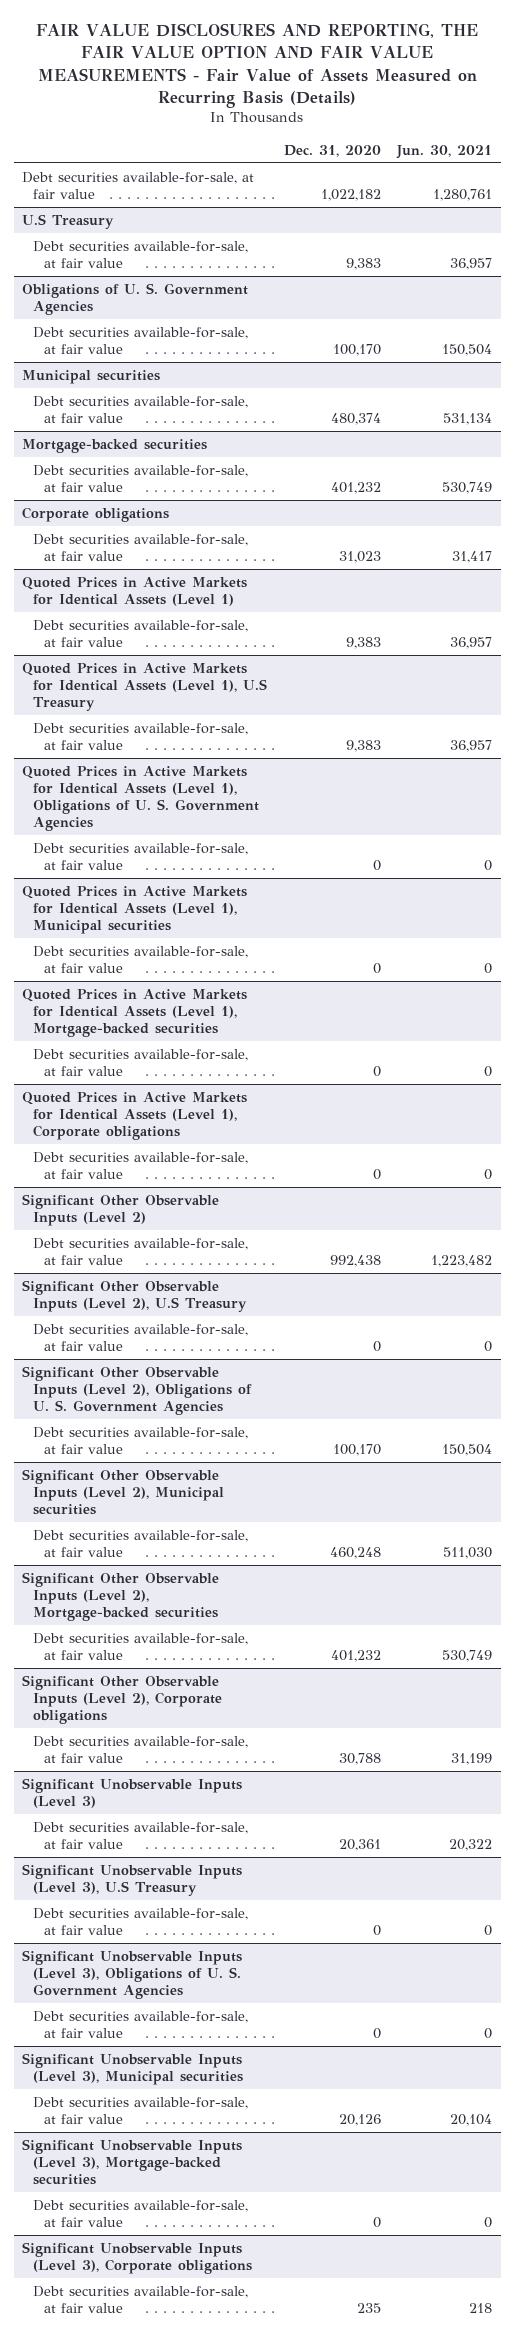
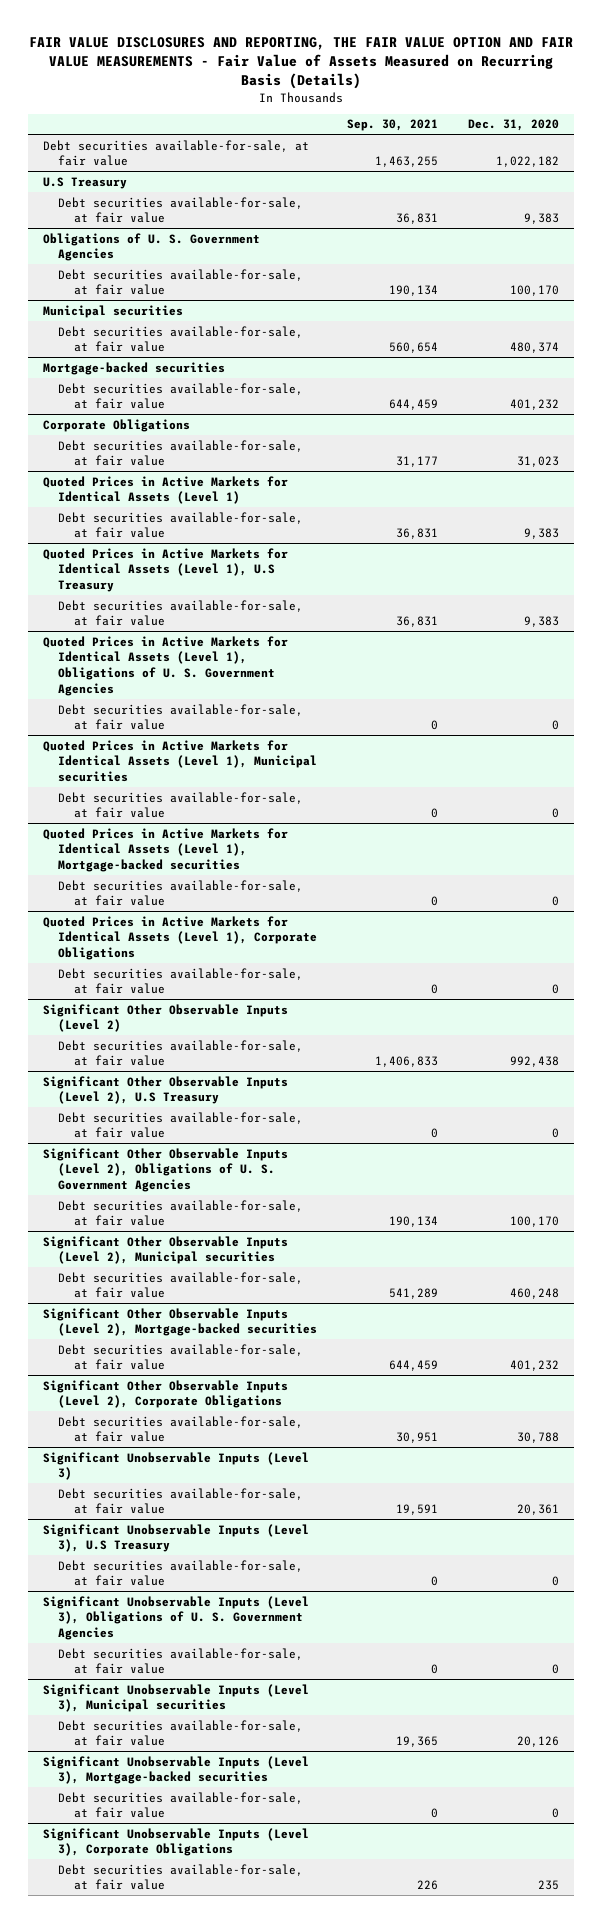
- | Dec. 31, 2020 | Jun. 30, 2021
+ | Sep. 30, 2021 | Dec. 31, 2020
- Corporate obligations
+ Corporate Obligations
- Quoted Prices in Active Markets for Identical Assets (Level 1), Corporate obligations
+ Quoted Prices in Active Markets for Identical Assets (Level 1), Corporate Obligations
- Significant Other Observable Inputs (Level 2), Corporate obligations
+ Significant Other Observable Inputs (Level 2), Corporate Obligations
- Significant Unobservable Inputs (Level 3), Corporate obligations
+ Significant Unobservable Inputs (Level 3), Corporate Obligations

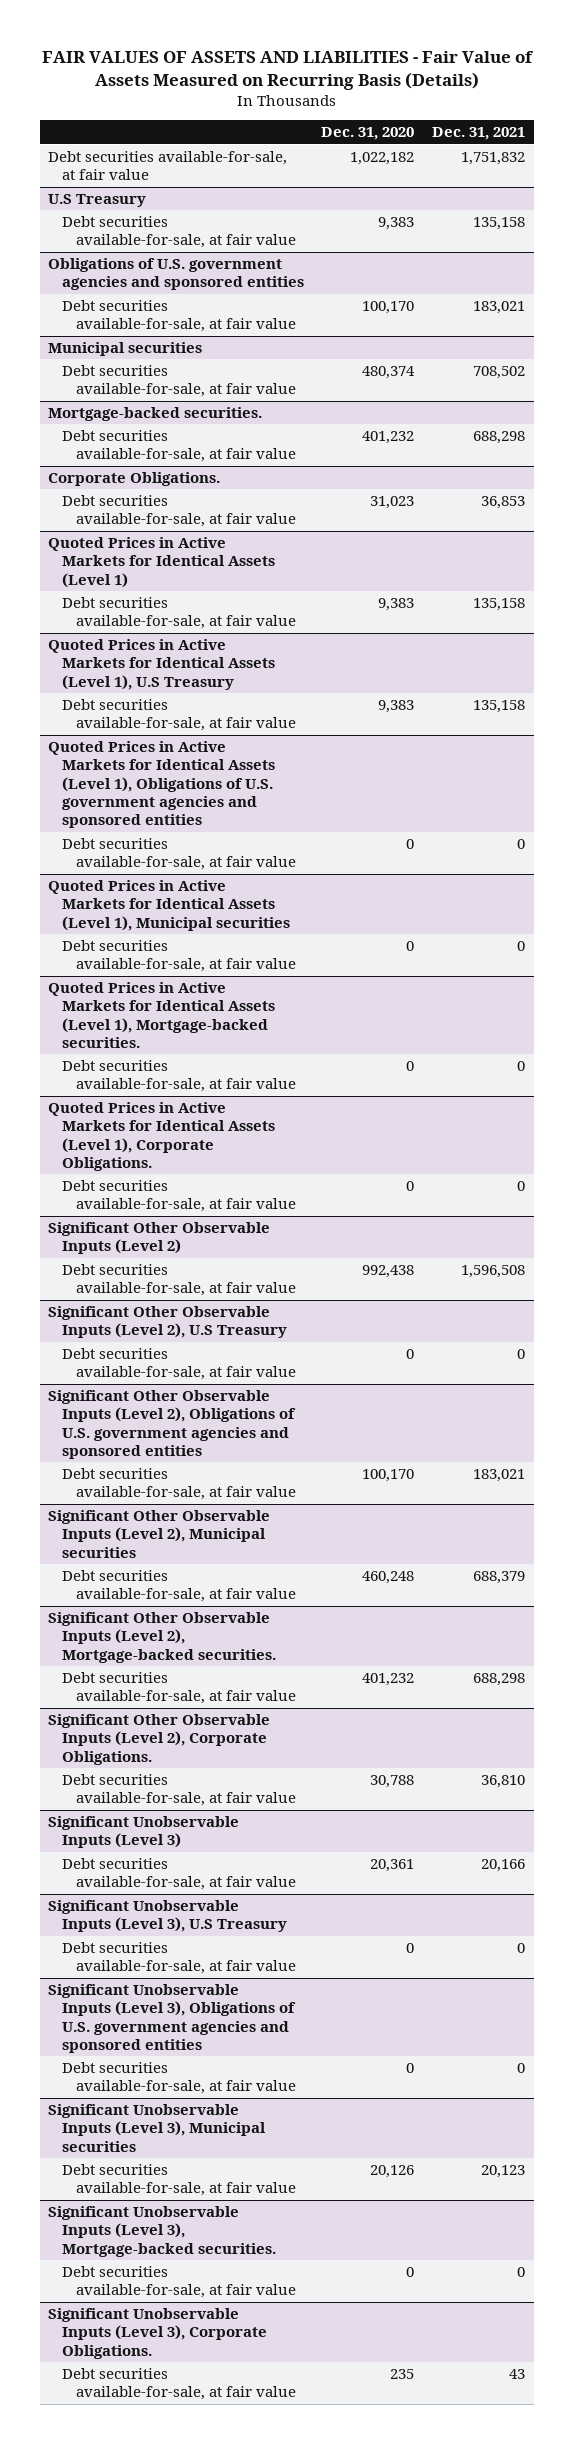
- FAIR VALUE DISCLOSURES AND REPORTING, THE FAIR VALUE OPTION AND FAIR VALUE MEASUREMENTS - Fair Value of Assets Measured on Recurring Basis (Details)
+ FAIR VALUES OF ASSETS AND LIABILITIES - Fair Value of Assets Measured on Recurring Basis (Details)
- | Sep. 30, 2021 | Dec. 31, 2020
+ | Dec. 31, 2020 | Dec. 31, 2021
- Obligations of U. S. Government Agencies
+ Obligations of U.S. government agencies and sponsored entities
- Mortgage-backed securities
+ Mortgage-backed securities.
- Corporate Obligations
+ Corporate Obligations.
- Quoted Prices in Active Markets for Identical Assets (Level 1), Obligations of U. S. Government Agencies
+ Quoted Prices in Active Markets for Identical Assets (Level 1), Obligations of U.S. government agencies and sponsored entities
- Quoted Prices in Active Markets for Identical Assets (Level 1), Mortgage-backed securities
+ Quoted Prices in Active Markets for Identical Assets (Level 1), Mortgage-backed securities.
- Quoted Prices in Active Markets for Identical Assets (Level 1), Corporate Obligations
+ Quoted Prices in Active Markets for Identical Assets (Level 1), Corporate Obligations.
- Significant Other Observable Inputs (Level 2), Obligations of U. S. Government Agencies
+ Significant Other Observable Inputs (Level 2), Obligations of U.S. government agencies and sponsored entities
- Significant Other Observable Inputs (Level 2), Mortgage-backed securities
+ Significant Other Observable Inputs (Level 2), Mortgage-backed securities.
- Significant Other Observable Inputs (Level 2), Corporate Obligations
+ Significant Other Observable Inputs (Level 2), Corporate Obligations.
- Significant Unobservable Inputs (Level 3), Obligations of U. S. Government Agencies
+ Significant Unobservable Inputs (Level 3), Obligations of U.S. government agencies and sponsored entities
- Significant Unobservable Inputs (Level 3), Mortgage-backed securities
+ Significant Unobservable Inputs (Level 3), Mortgage-backed securities.
- Significant Unobservable Inputs (Level 3), Corporate Obligations
+ Significant Unobservable Inputs (Level 3), Corporate Obligations.

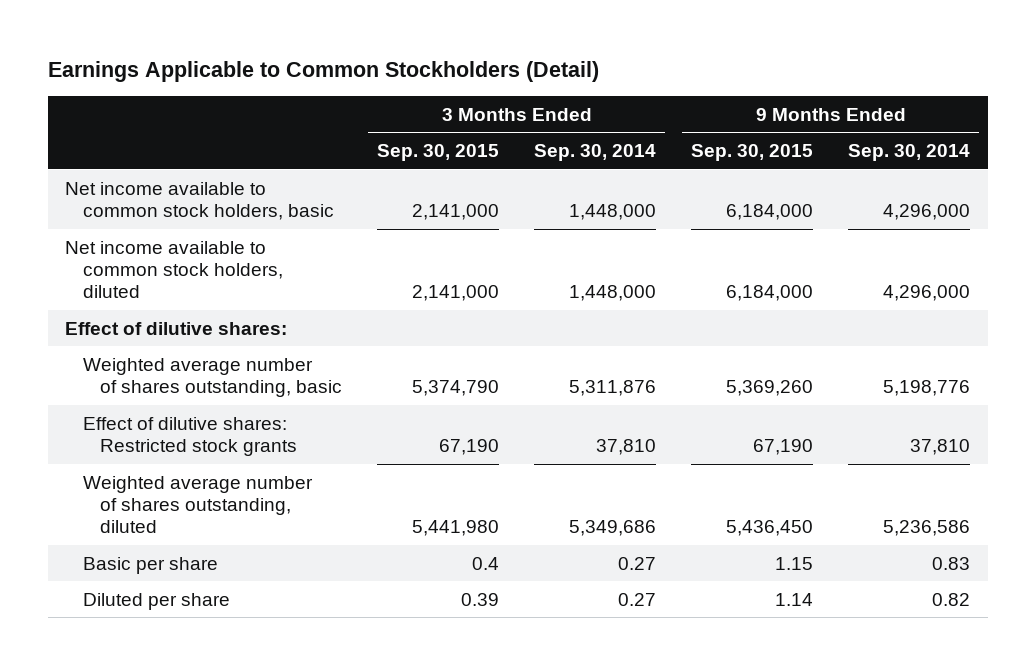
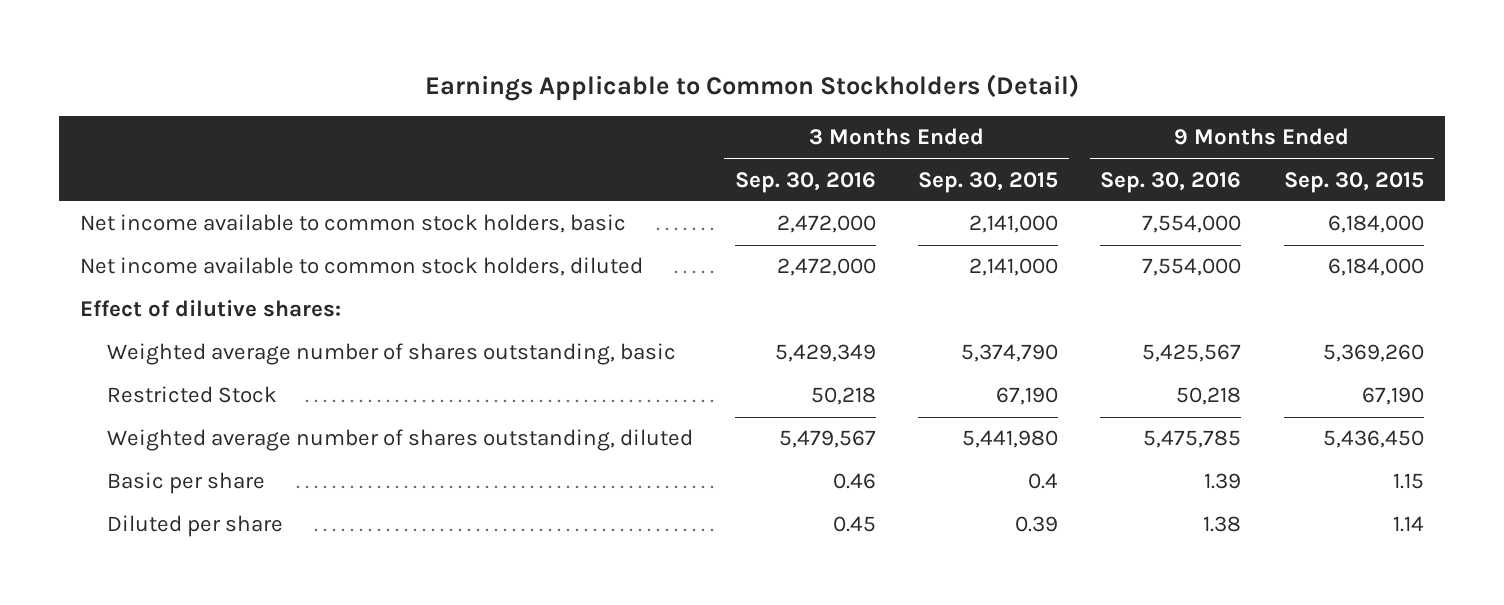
- | 3 Months Ended Sep. 30, 2015 | 3 Months Ended Sep. 30, 2014 | 9 Months Ended Sep. 30, 2015 | 9 Months Ended Sep. 30, 2014
+ | 3 Months Ended Sep. 30, 2016 | 3 Months Ended Sep. 30, 2015 | 9 Months Ended Sep. 30, 2016 | 9 Months Ended Sep. 30, 2015
- Effect of dilutive shares: Restricted stock grants | 67,190 | 37,810 | 67,190 | 37,810
+ Restricted Stock | 50,218 | 67,190 | 50,218 | 67,190

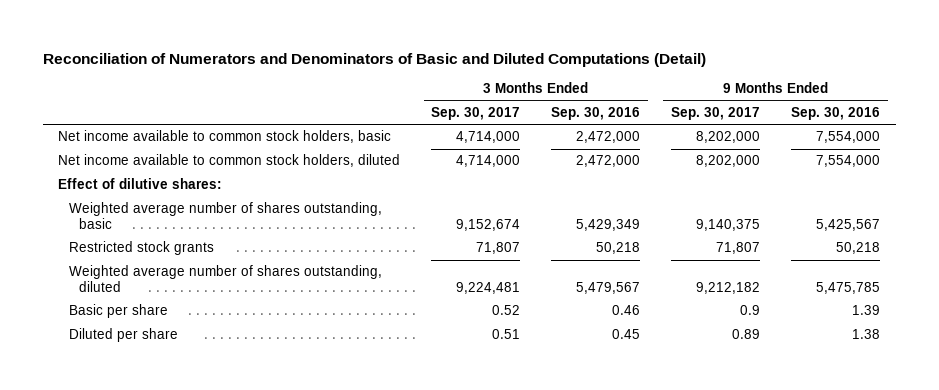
- Earnings Applicable to Common Stockholders (Detail)
+ Reconciliation of Numerators and Denominators of Basic and Diluted Computations (Detail)
- | 3 Months Ended Sep. 30, 2016 | 3 Months Ended Sep. 30, 2015 | 9 Months Ended Sep. 30, 2016 | 9 Months Ended Sep. 30, 2015
+ | 3 Months Ended Sep. 30, 2017 | 3 Months Ended Sep. 30, 2016 | 9 Months Ended Sep. 30, 2017 | 9 Months Ended Sep. 30, 2016
- Restricted Stock | 50,218 | 67,190 | 50,218 | 67,190
+ Restricted stock grants | 71,807 | 50,218 | 71,807 | 50,218

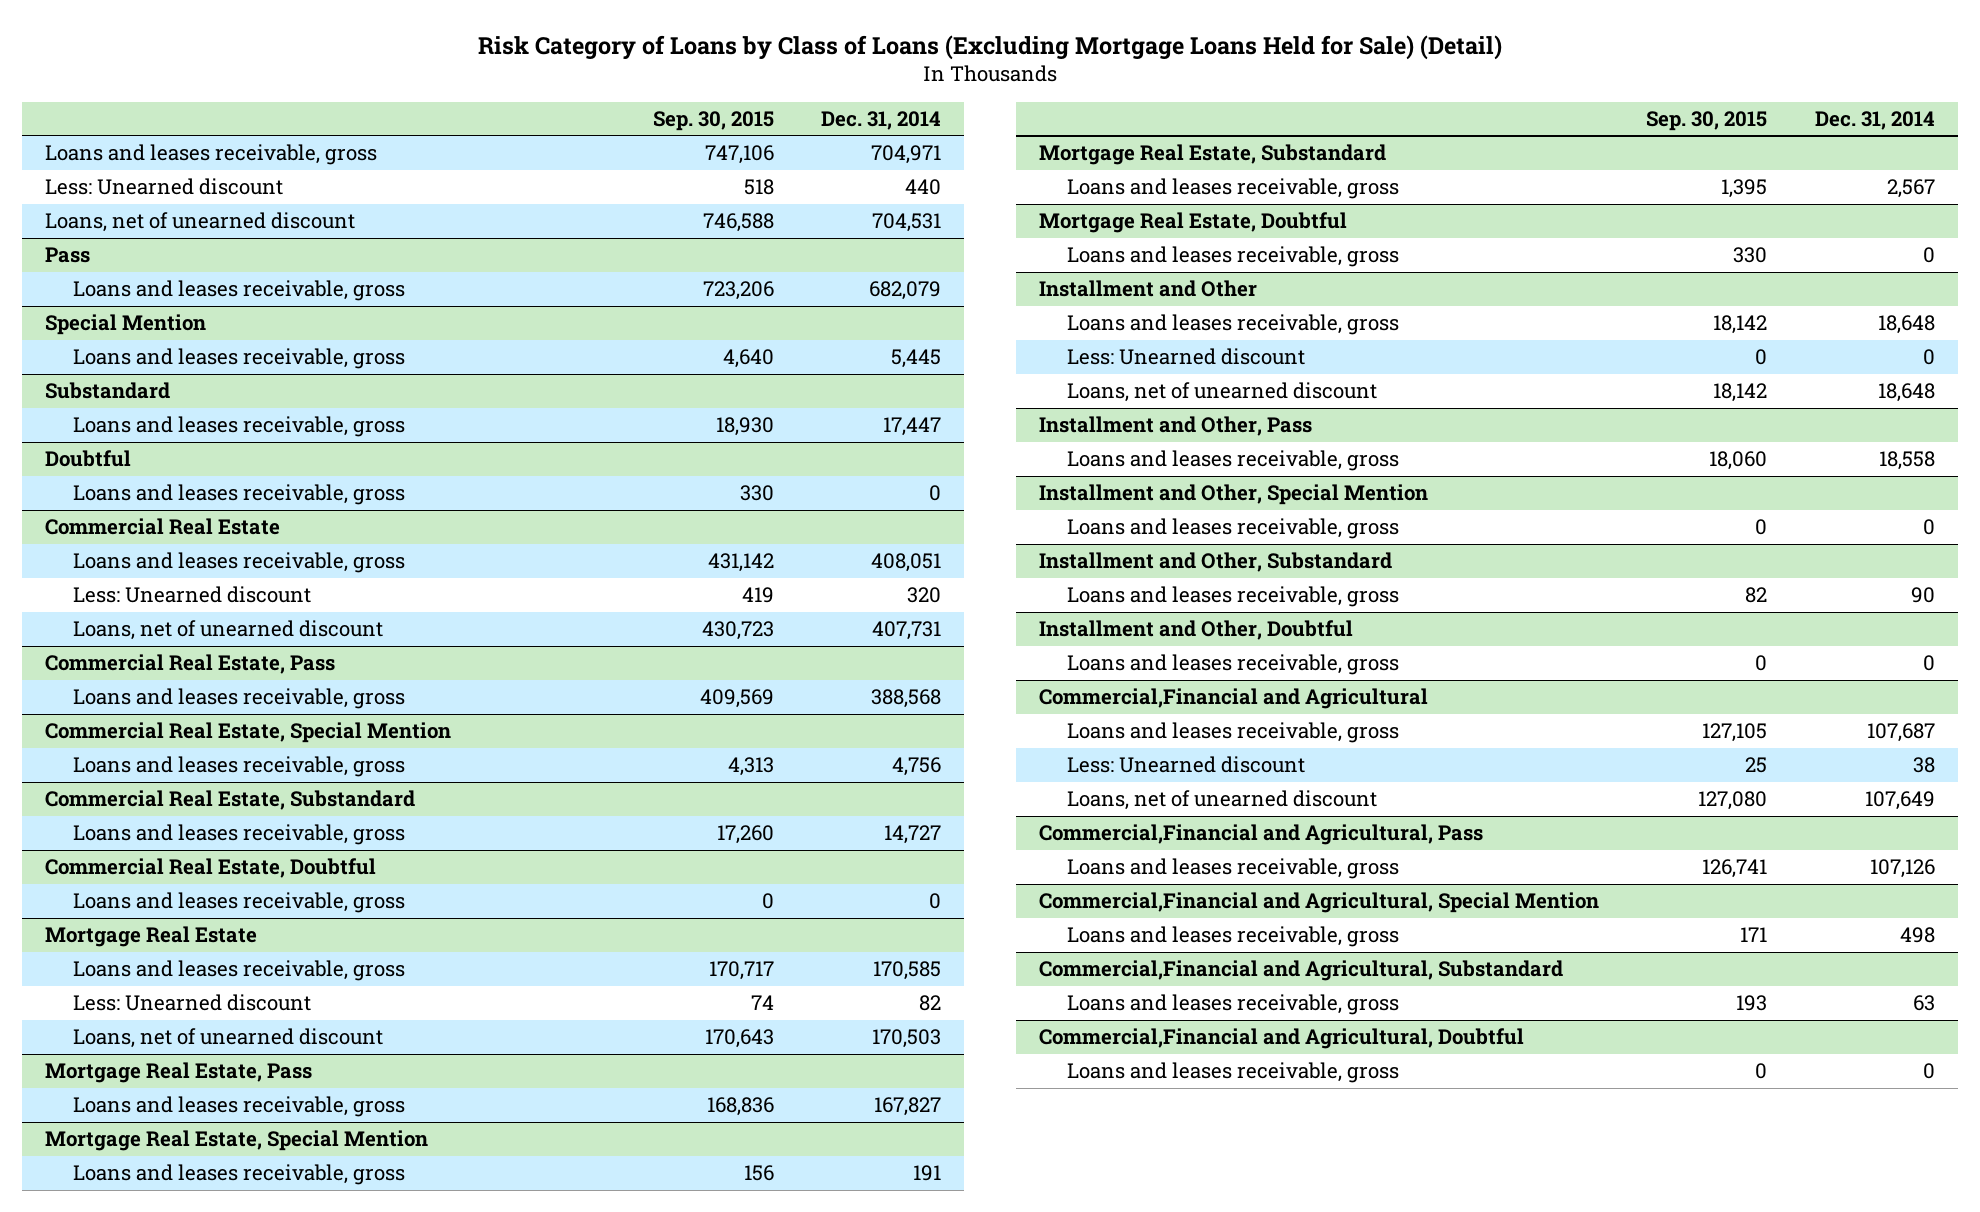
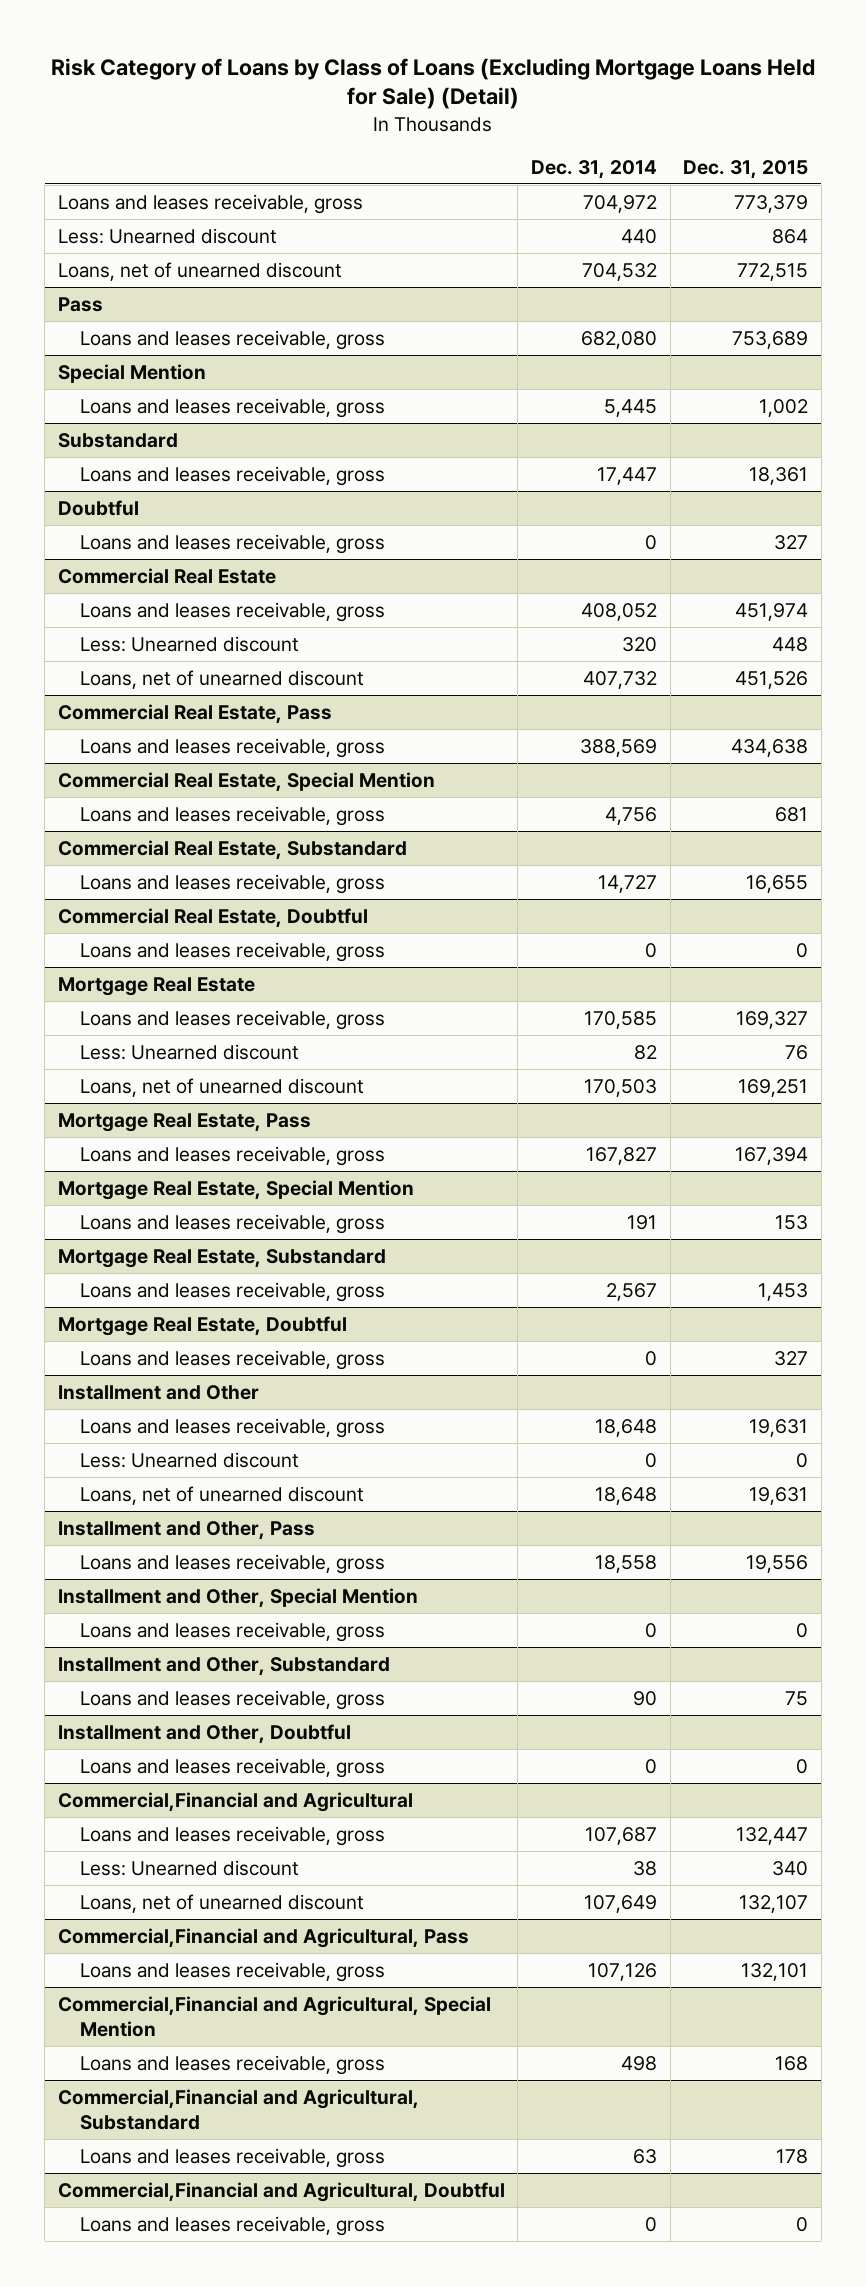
- | Sep. 30, 2015 | Dec. 31, 2014
+ | Dec. 31, 2014 | Dec. 31, 2015
- Loans and leases receivable, gross | 747,106 | 704,971
+ Loans and leases receivable, gross | 704,972 | 773,379
- Loans, net of unearned discount | 746,588 | 704,531
+ Loans, net of unearned discount | 704,532 | 772,515
@ Pass
- Loans and leases receivable, gross | 723,206 | 682,079
+ Loans and leases receivable, gross | 682,080 | 753,689
@ Commercial Real Estate
- Loans and leases receivable, gross | 431,142 | 408,051
+ Loans and leases receivable, gross | 408,052 | 451,974
- Loans, net of unearned discount | 430,723 | 407,731
+ Loans, net of unearned discount | 407,732 | 451,526
@ Commercial Real Estate, Pass
- Loans and leases receivable, gross | 409,569 | 388,568
+ Loans and leases receivable, gross | 388,569 | 434,638

